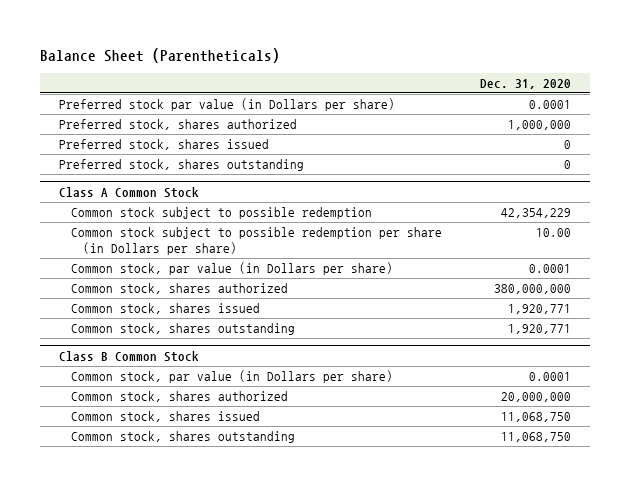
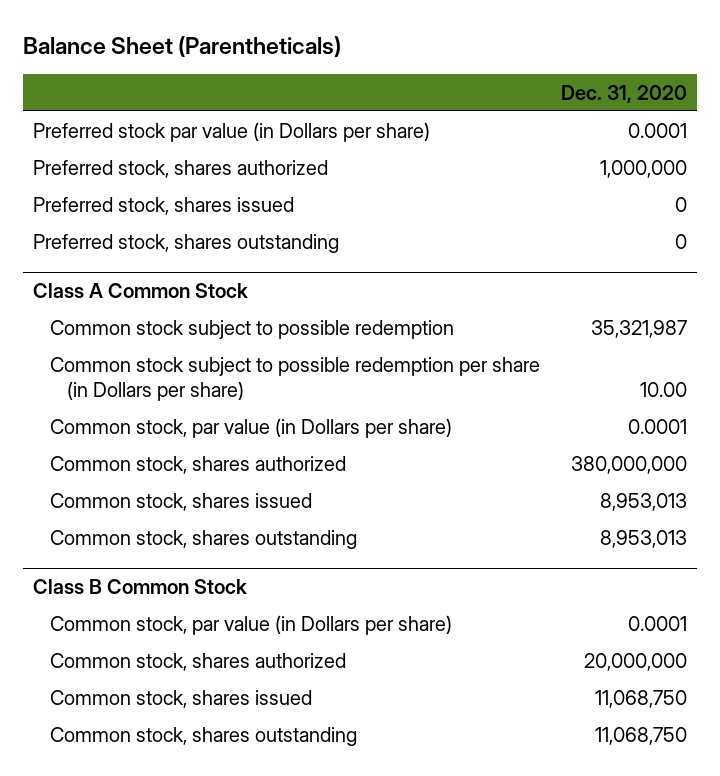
@ Class A Common Stock
- Common stock subject to possible redemption | 42,354,229
+ Common stock subject to possible redemption | 35,321,987
- Common stock, shares issued | 1,920,771
- Common stock, shares outstanding | 1,920,771
+ Common stock, shares issued | 8,953,013
+ Common stock, shares outstanding | 8,953,013

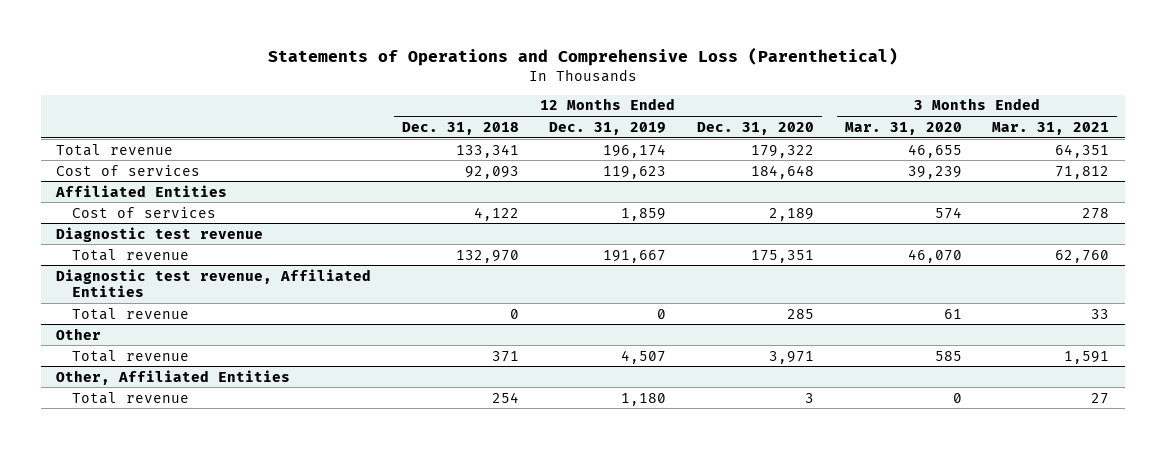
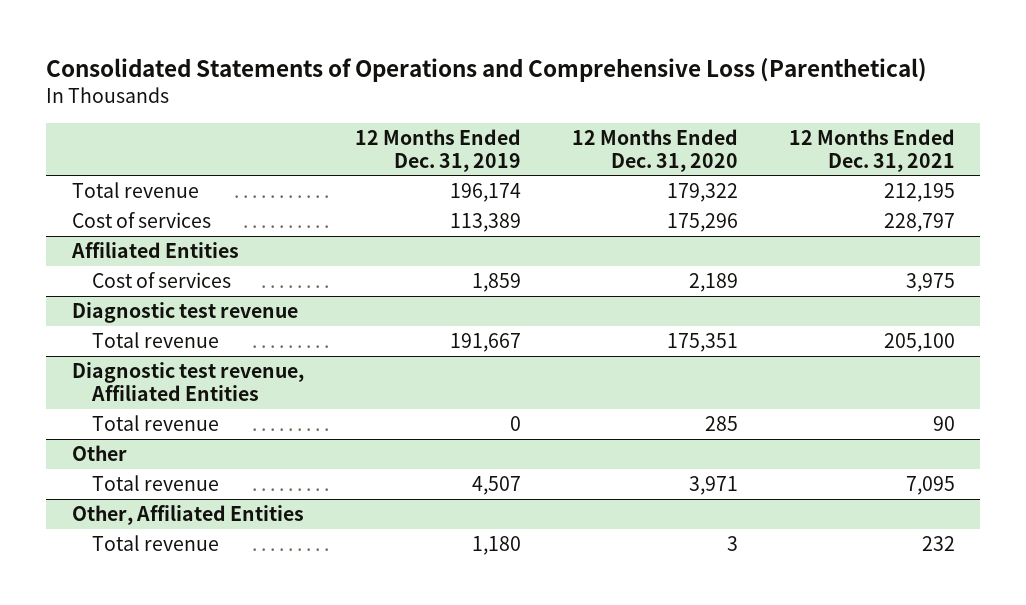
- Statements of Operations and Comprehensive Loss (Parenthetical)
+ Consolidated Statements of Operations and Comprehensive Loss (Parenthetical)
- | 12 Months Ended Dec. 31, 2018 | 12 Months Ended Dec. 31, 2019 | 12 Months Ended Dec. 31, 2020 | 3 Months Ended Mar. 31, 2020 | 3 Months Ended Mar. 31, 2021
+ | 12 Months Ended Dec. 31, 2019 | 12 Months Ended Dec. 31, 2020 | 12 Months Ended Dec. 31, 2021
- Cost of services | 92,093 | 119,623 | 184,648 | 39,239 | 71,812
+ Cost of services | 113,389 | 175,296 | 228,797

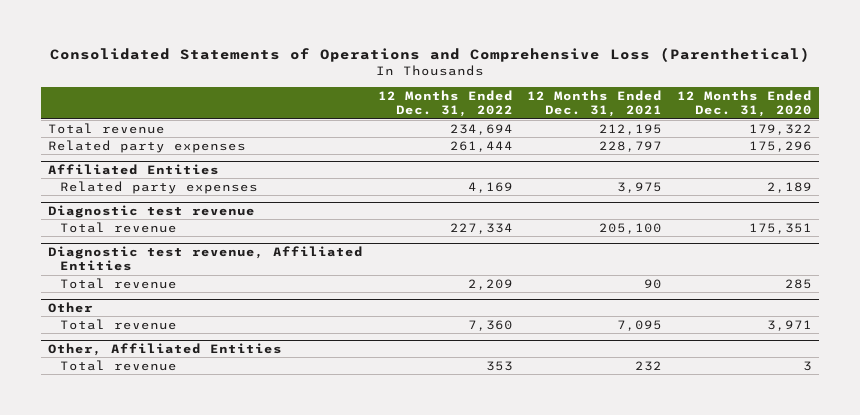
- | 12 Months Ended Dec. 31, 2019 | 12 Months Ended Dec. 31, 2020 | 12 Months Ended Dec. 31, 2021
+ | 12 Months Ended Dec. 31, 2022 | 12 Months Ended Dec. 31, 2021 | 12 Months Ended Dec. 31, 2020
- Cost of services | 113,389 | 175,296 | 228,797
+ Related party expenses | 261,444 | 228,797 | 175,296
@ Affiliated Entities
- Cost of services | 1,859 | 2,189 | 3,975
+ Related party expenses | 4,169 | 3,975 | 2,189

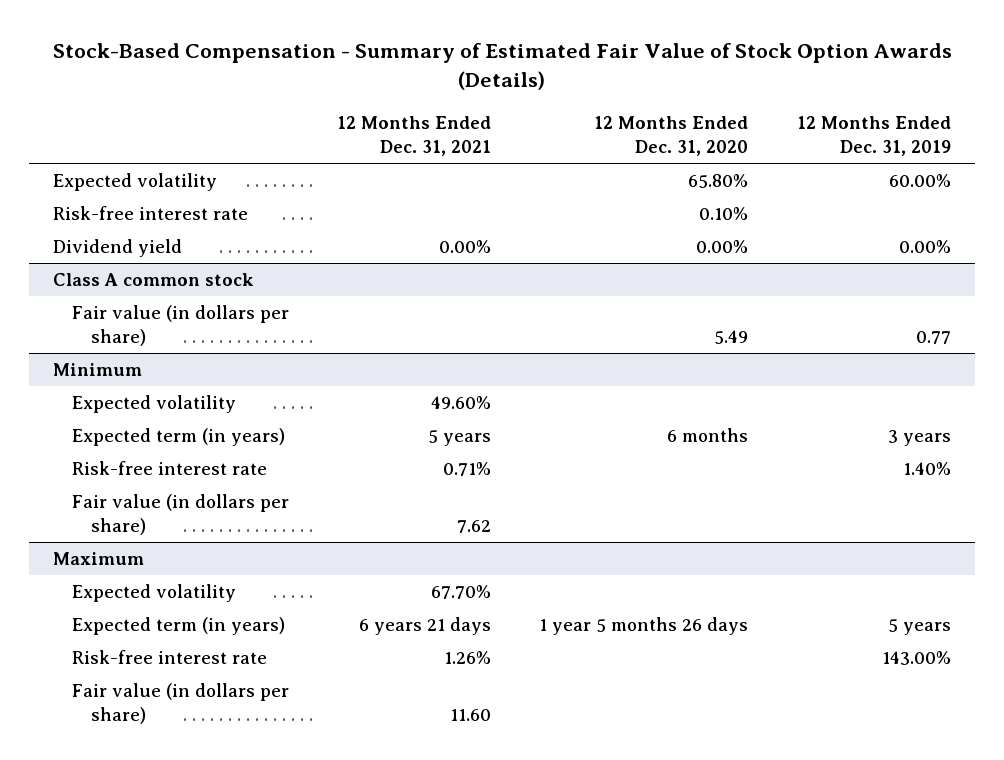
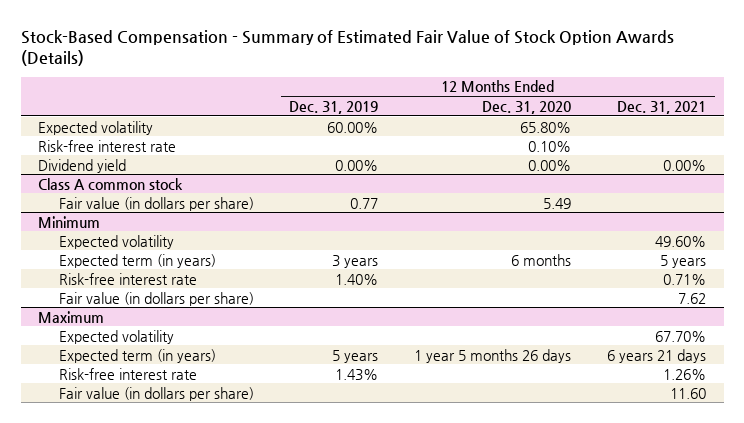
- | 12 Months Ended Dec. 31, 2021 | 12 Months Ended Dec. 31, 2020 | 12 Months Ended Dec. 31, 2019
+ | 12 Months Ended Dec. 31, 2019 | 12 Months Ended Dec. 31, 2020 | 12 Months Ended Dec. 31, 2021
@ Maximum
- Risk-free interest rate | 1.26% | | 143.00%
+ Risk-free interest rate | 1.43% | | 1.26%

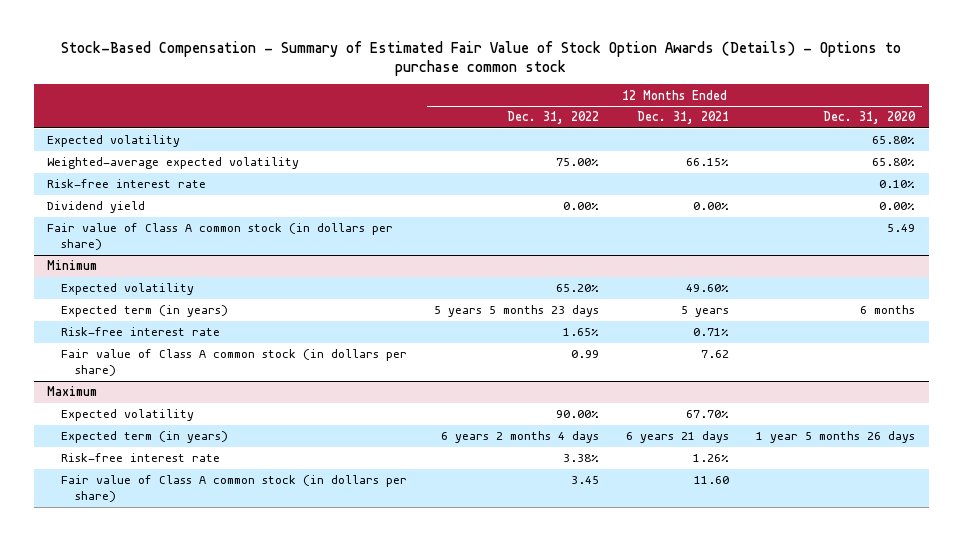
- Stock-Based Compensation - Summary of Estimated Fair Value of Stock Option Awards (Details)
+ Stock-Based Compensation - Summary of Estimated Fair Value of Stock Option Awards (Details) - Options to purchase common stock
- | 12 Months Ended Dec. 31, 2019 | 12 Months Ended Dec. 31, 2020 | 12 Months Ended Dec. 31, 2021
+ | 12 Months Ended Dec. 31, 2022 | 12 Months Ended Dec. 31, 2021 | 12 Months Ended Dec. 31, 2020
+ Weighted-average expected volatility | 75.00% | 66.15% | 65.80%
- Class A common stock
- Fair value (in dollars per share) | 0.77 | 5.49 |
+ Fair value of Class A common stock (in dollars per share) | | | 5.49
@ Minimum
- Fair value (in dollars per share) | | | 7.62
+ Fair value of Class A common stock (in dollars per share) | 0.99 | 7.62 |
@ Maximum
- Fair value (in dollars per share) | | | 11.60
+ Fair value of Class A common stock (in dollars per share) | 3.45 | 11.60 |

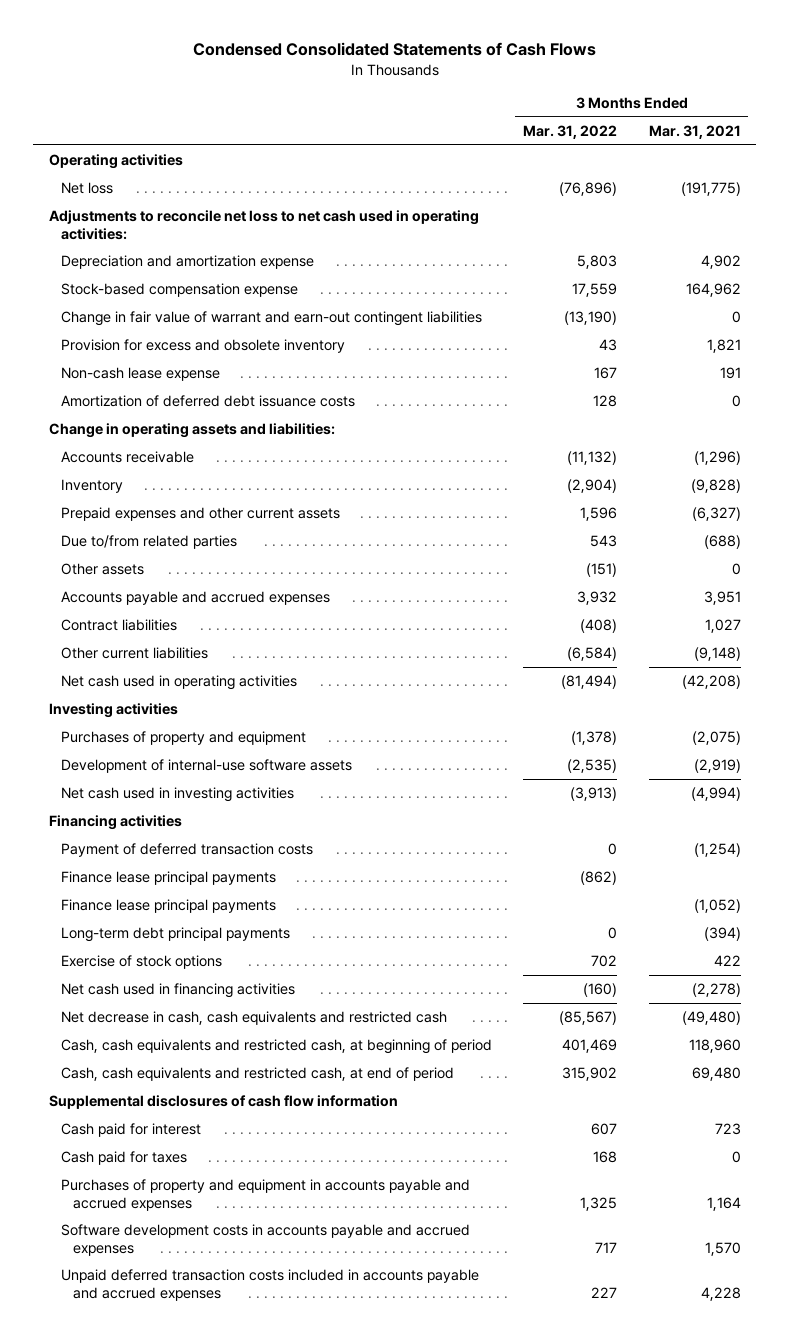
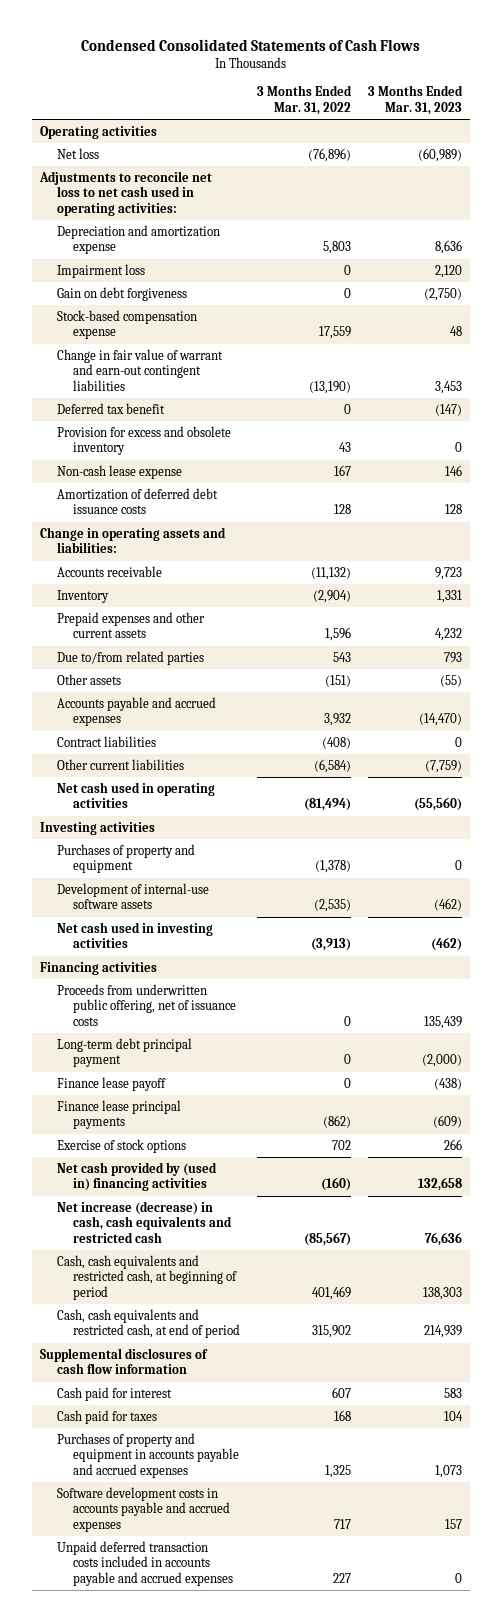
- | 3 Months Ended Mar. 31, 2022 | 3 Months Ended Mar. 31, 2021
+ | 3 Months Ended Mar. 31, 2022 | 3 Months Ended Mar. 31, 2023
+ Impairment loss | 0 | 2,120
+ Gain on debt forgiveness | 0 | (2,750)
+ Deferred tax benefit | 0 | (147)
- Payment of deferred transaction costs | 0 | (1,254)
+ Proceeds from underwritten public offering, net of issuance costs | 0 | 135,439
+ Long-term debt principal payment | 0 | (2,000)
+ Finance lease payoff | 0 | (438)
- Finance lease principal payments | | (1,052)
- Long-term debt principal payments | 0 | (394)
- Net cash used in financing activities | (160) | (2,278)
- Net decrease in cash, cash equivalents and restricted cash | (85,567) | (49,480)
+ Net cash provided by (used in) financing activities | (160) | 132,658
+ Net increase (decrease) in cash, cash equivalents and restricted cash | (85,567) | 76,636

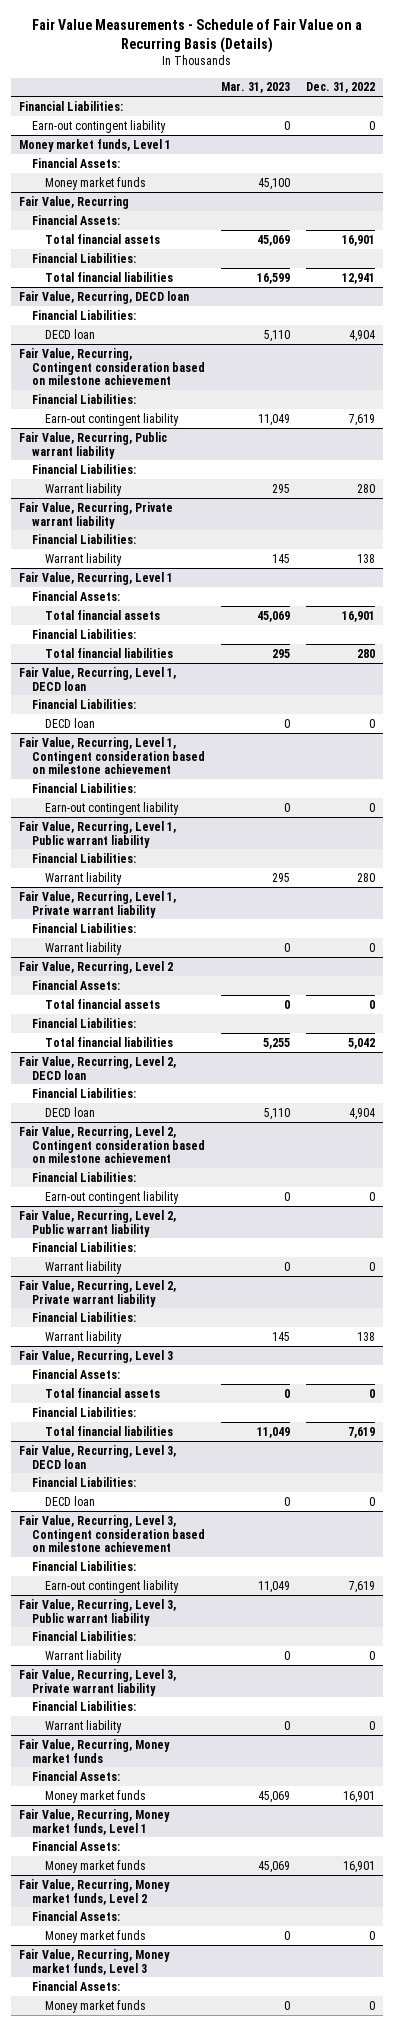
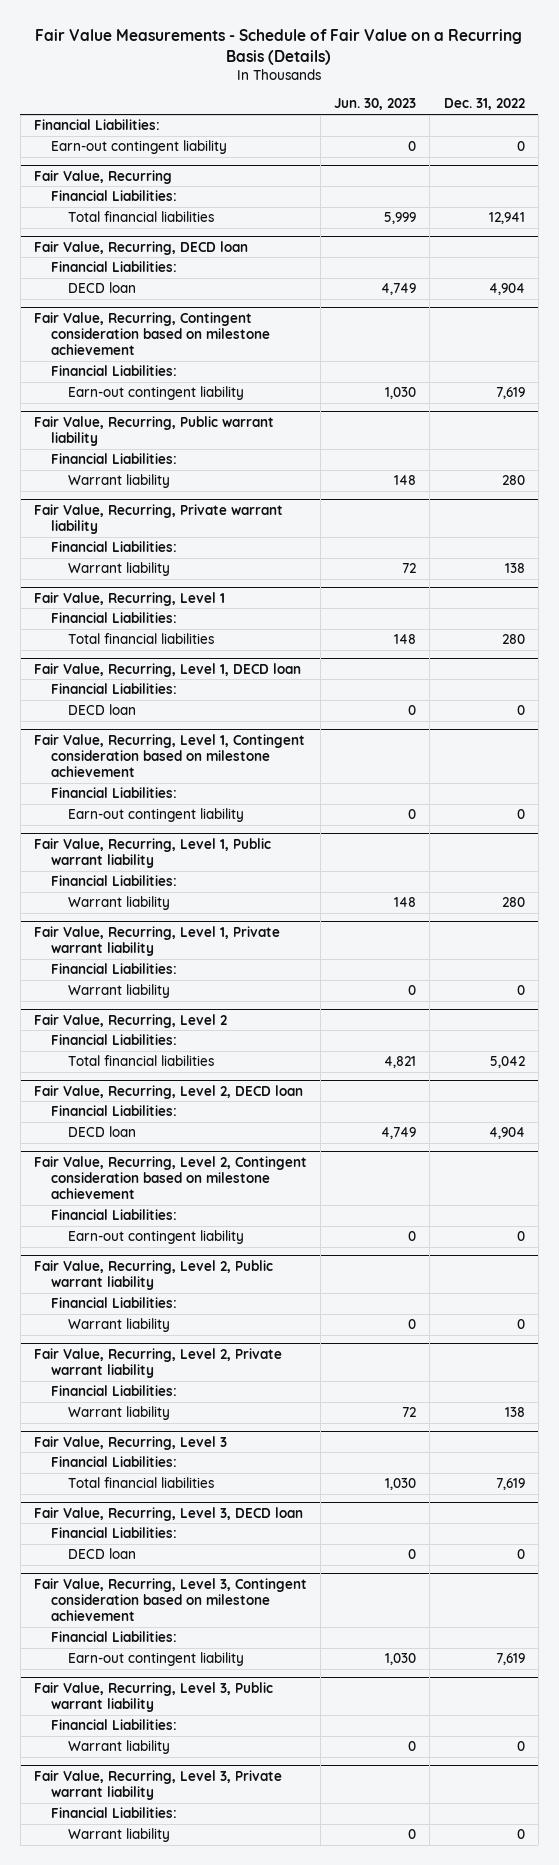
- | Mar. 31, 2023 | Dec. 31, 2022
+ | Jun. 30, 2023 | Dec. 31, 2022
- Money market funds, Level 1
- Financial Assets:
- Money market funds | 45,100 |
@ Fair Value, Recurring
- Financial Assets:
- Total financial assets | 45,069 | 16,901
@ Fair Value, Recurring, Level 1
- Financial Assets:
- Total financial assets | 45,069 | 16,901
@ Fair Value, Recurring, Level 2
- Financial Assets:
- Total financial assets | 0 | 0
@ Fair Value, Recurring, Level 3
- Financial Assets:
- Total financial assets | 0 | 0
- Fair Value, Recurring, Money market funds
- Financial Assets:
- Money market funds | 45,069 | 16,901
- Fair Value, Recurring, Money market funds, Level 1
- Financial Assets:
- Money market funds | 45,069 | 16,901
- Fair Value, Recurring, Money market funds, Level 2
- Financial Assets:
- Money market funds | 0 | 0
- Fair Value, Recurring, Money market funds, Level 3
- Financial Assets:
- Money market funds | 0 | 0

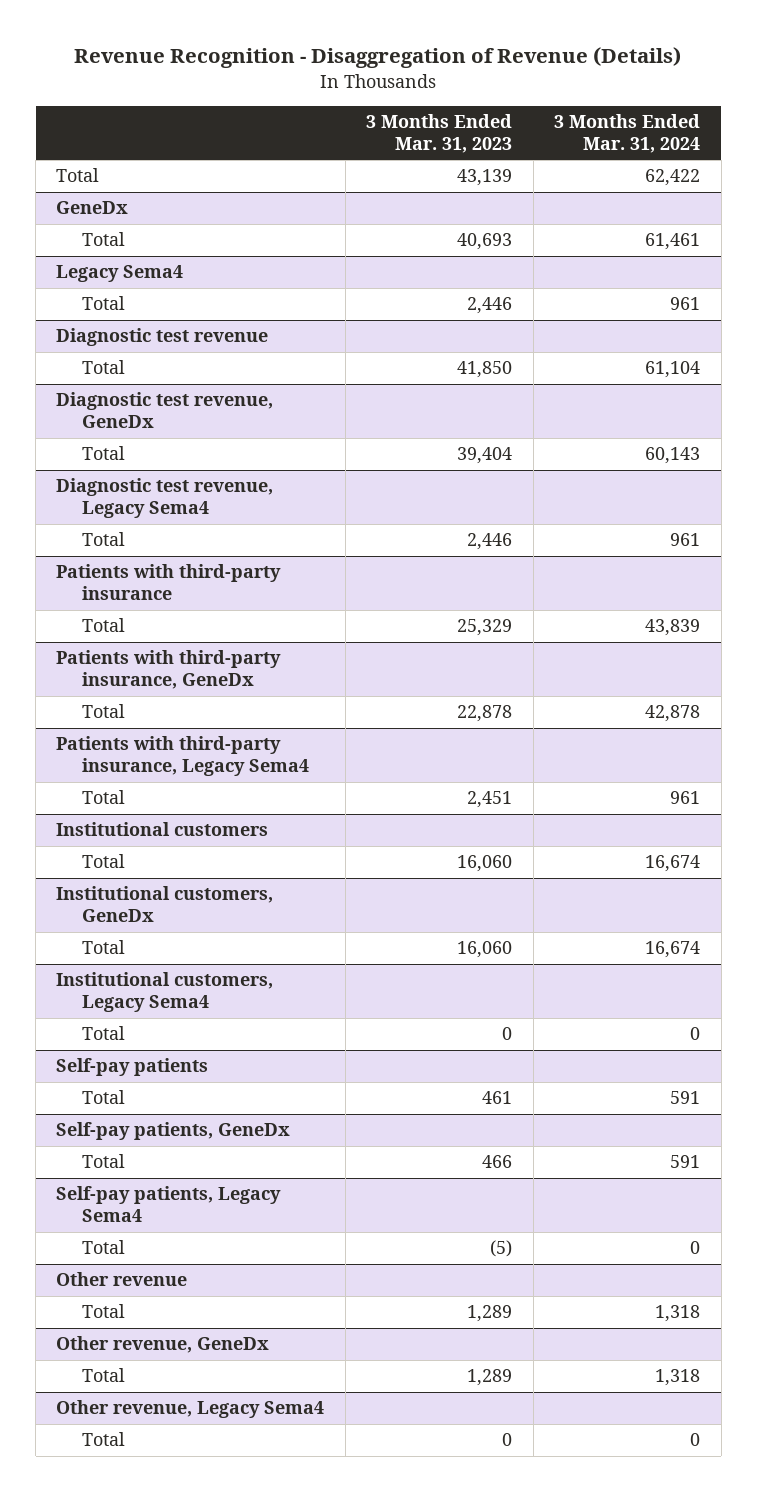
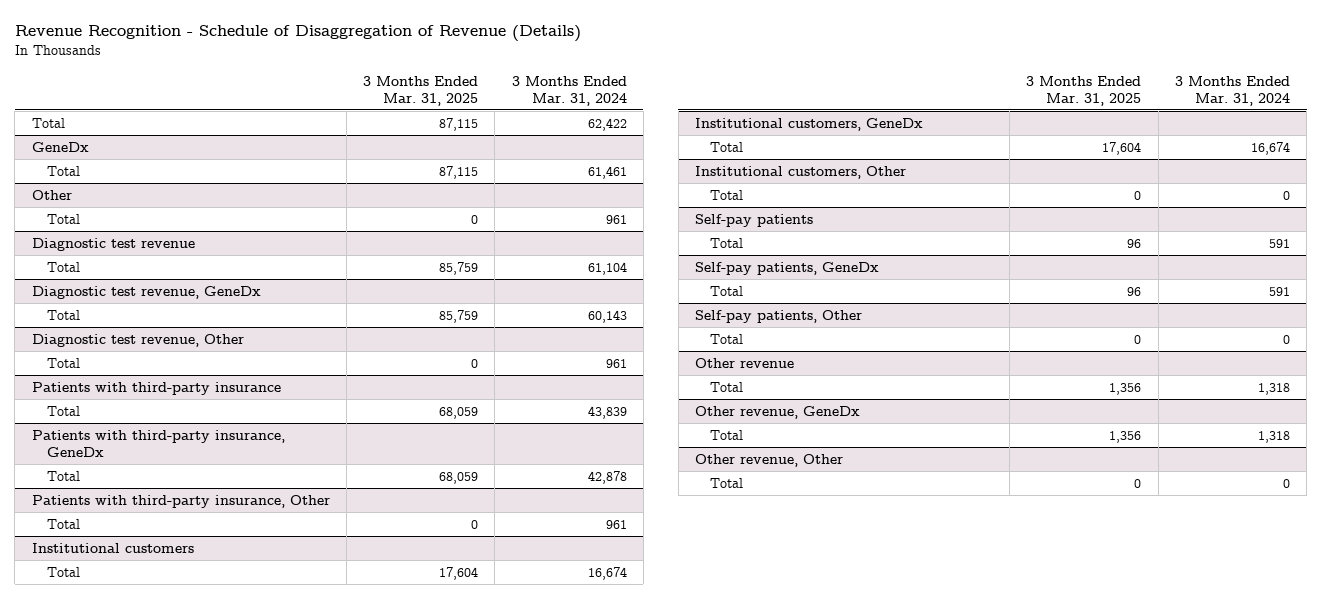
- Revenue Recognition - Disaggregation of Revenue (Details)
+ Revenue Recognition - Schedule of Disaggregation of Revenue (Details)
- | 3 Months Ended Mar. 31, 2023 | 3 Months Ended Mar. 31, 2024
+ | 3 Months Ended Mar. 31, 2025 | 3 Months Ended Mar. 31, 2024
- Legacy Sema4
+ Other
- Diagnostic test revenue, Legacy Sema4
+ Diagnostic test revenue, Other
- Patients with third-party insurance, Legacy Sema4
+ Patients with third-party insurance, Other
- Institutional customers, Legacy Sema4
+ Institutional customers, Other
- Self-pay patients, Legacy Sema4
+ Self-pay patients, Other
- Other revenue, Legacy Sema4
+ Other revenue, Other

